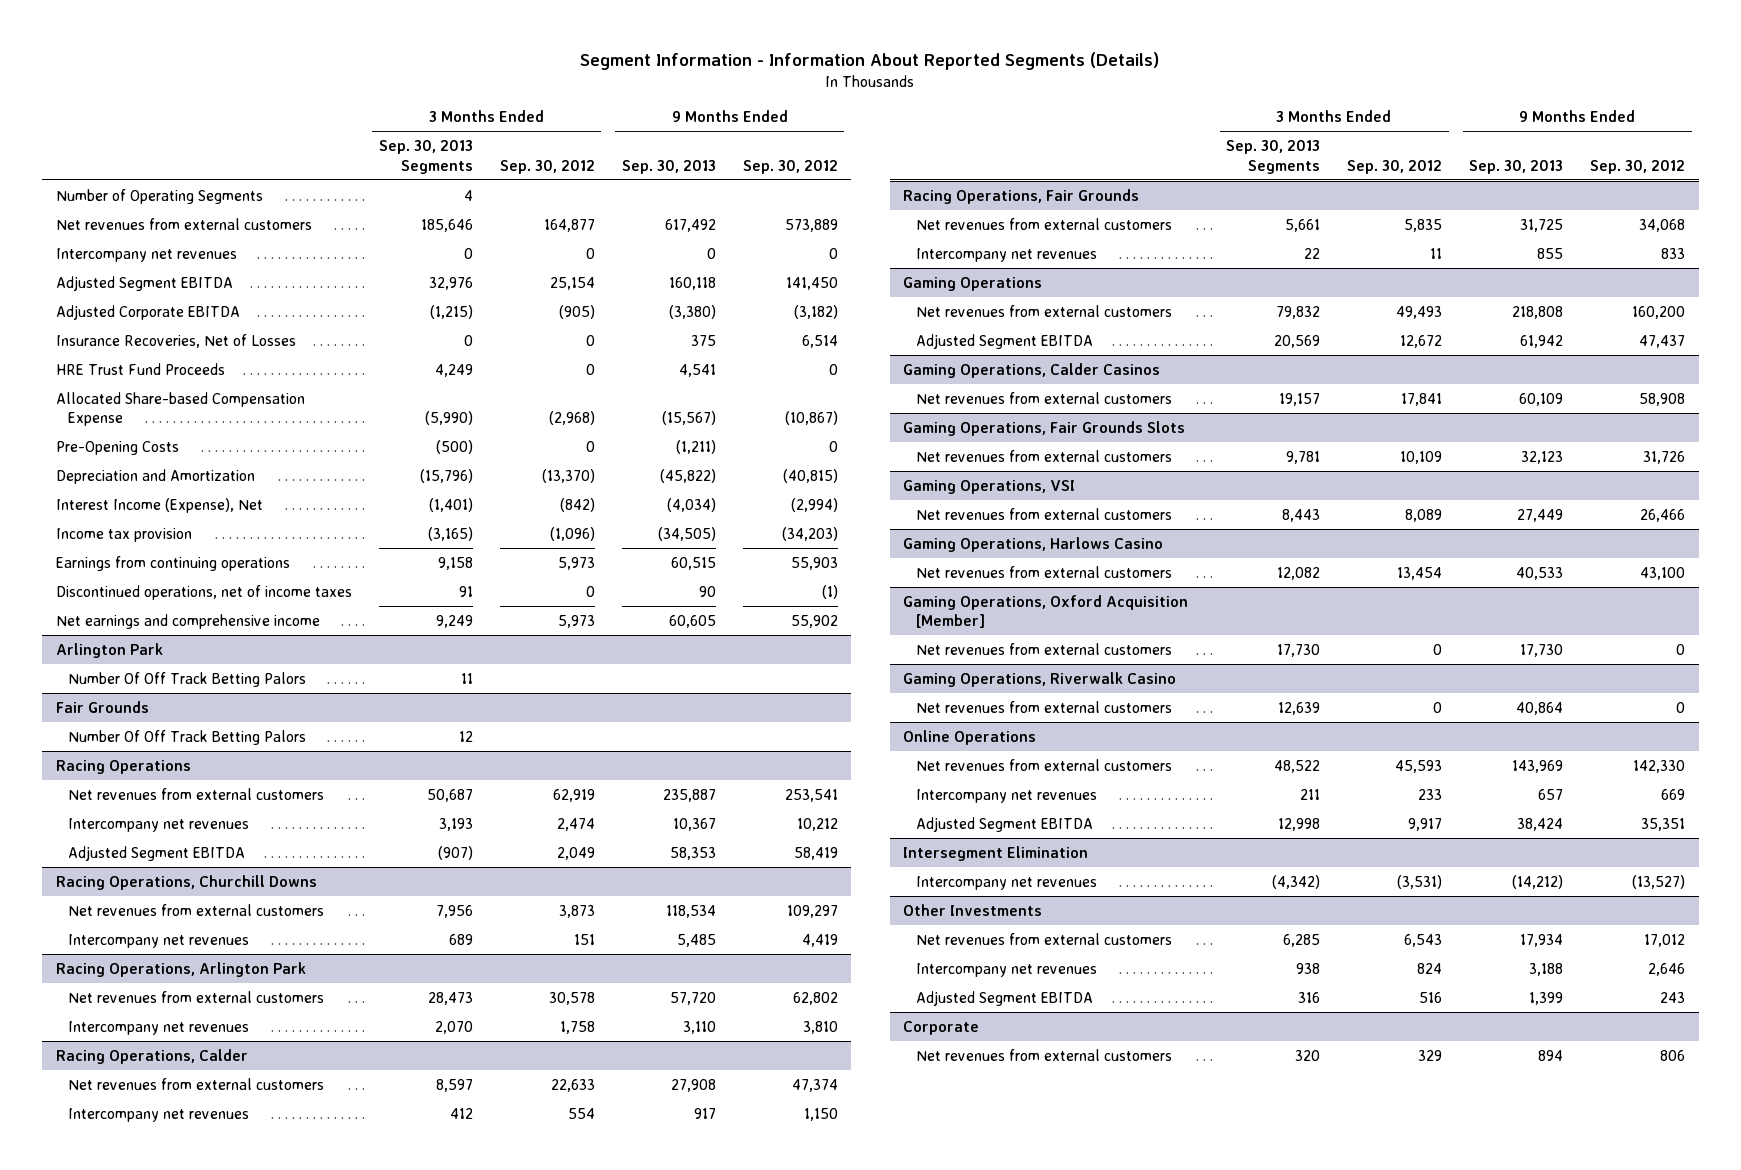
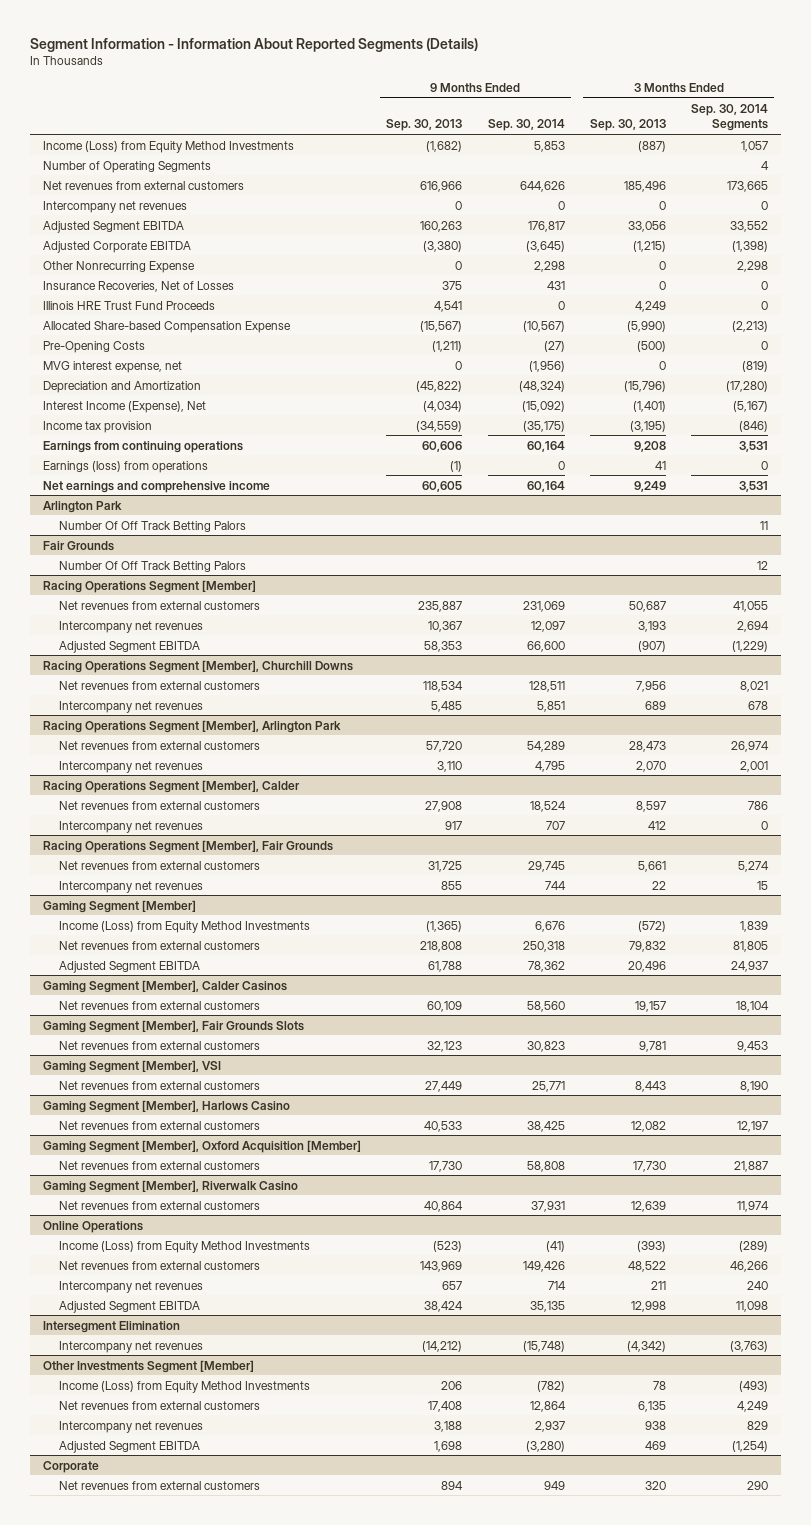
- | 3 Months Ended Sep. 30, 2013 Segments | 3 Months Ended Sep. 30, 2012 | 9 Months Ended Sep. 30, 2013 | 9 Months Ended Sep. 30, 2012
+ | 9 Months Ended Sep. 30, 2013 | 9 Months Ended Sep. 30, 2014 | 3 Months Ended Sep. 30, 2013 | 3 Months Ended Sep. 30, 2014 Segments
+ Income (Loss) from Equity Method Investments | (1,682) | 5,853 | (887) | 1,057
- Net revenues from external customers | 185,646 | 164,877 | 617,492 | 573,889
+ Net revenues from external customers | 616,966 | 644,626 | 185,496 | 173,665
- Adjusted Segment EBITDA | 32,976 | 25,154 | 160,118 | 141,450
+ Adjusted Segment EBITDA | 160,263 | 176,817 | 33,056 | 33,552
+ Other Nonrecurring Expense | 0 | 2,298 | 0 | 2,298
- HRE Trust Fund Proceeds | 4,249 | 0 | 4,541 | 0
+ Illinois HRE Trust Fund Proceeds | 4,541 | 0 | 4,249 | 0
+ MVG interest expense, net | 0 | (1,956) | 0 | (819)
- Income tax provision | (3,165) | (1,096) | (34,505) | (34,203)
- Earnings from continuing operations | 9,158 | 5,973 | 60,515 | 55,903
- Discontinued operations, net of income taxes | 91 | 0 | 90 | (1)
+ Income tax provision | (34,559) | (35,175) | (3,195) | (846)
+ Earnings from continuing operations | 60,606 | 60,164 | 9,208 | 3,531
+ Earnings (loss) from operations | (1) | 0 | 41 | 0
- Racing Operations
+ Racing Operations Segment [Member]
- Racing Operations, Churchill Downs
+ Racing Operations Segment [Member], Churchill Downs
- Racing Operations, Arlington Park
+ Racing Operations Segment [Member], Arlington Park
- Racing Operations, Calder
+ Racing Operations Segment [Member], Calder
- Racing Operations, Fair Grounds
+ Racing Operations Segment [Member], Fair Grounds
- Gaming Operations
+ Gaming Segment [Member]
+ Income (Loss) from Equity Method Investments | (1,365) | 6,676 | (572) | 1,839
- Adjusted Segment EBITDA | 20,569 | 12,672 | 61,942 | 47,437
- Gaming Operations, Calder Casinos
+ Adjusted Segment EBITDA | 61,788 | 78,362 | 20,496 | 24,937
+ Gaming Segment [Member], Calder Casinos
- Gaming Operations, Fair Grounds Slots
+ Gaming Segment [Member], Fair Grounds Slots
- Gaming Operations, VSI
+ Gaming Segment [Member], VSI
- Gaming Operations, Harlows Casino
+ Gaming Segment [Member], Harlows Casino
- Gaming Operations, Oxford Acquisition [Member]
+ Gaming Segment [Member], Oxford Acquisition [Member]
- Gaming Operations, Riverwalk Casino
+ Gaming Segment [Member], Riverwalk Casino
@ Online Operations
+ Income (Loss) from Equity Method Investments | (523) | (41) | (393) | (289)
- Other Investments
- Net revenues from external customers | 6,285 | 6,543 | 17,934 | 17,012
+ Other Investments Segment [Member]
+ Income (Loss) from Equity Method Investments | 206 | (782) | 78 | (493)
+ Net revenues from external customers | 17,408 | 12,864 | 6,135 | 4,249
- Adjusted Segment EBITDA | 316 | 516 | 1,399 | 243
+ Adjusted Segment EBITDA | 1,698 | (3,280) | 469 | (1,254)

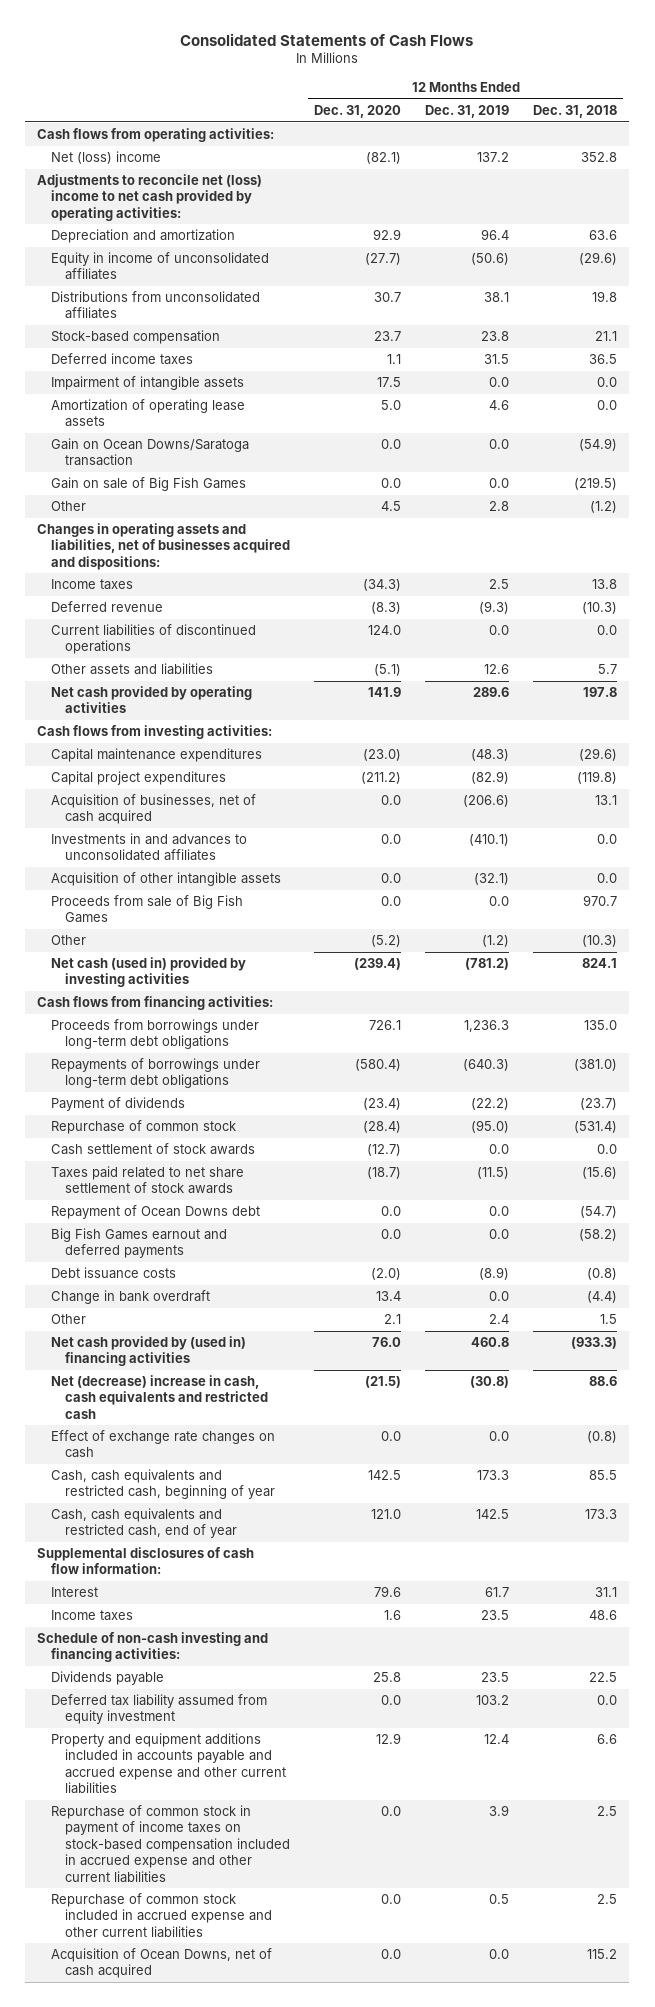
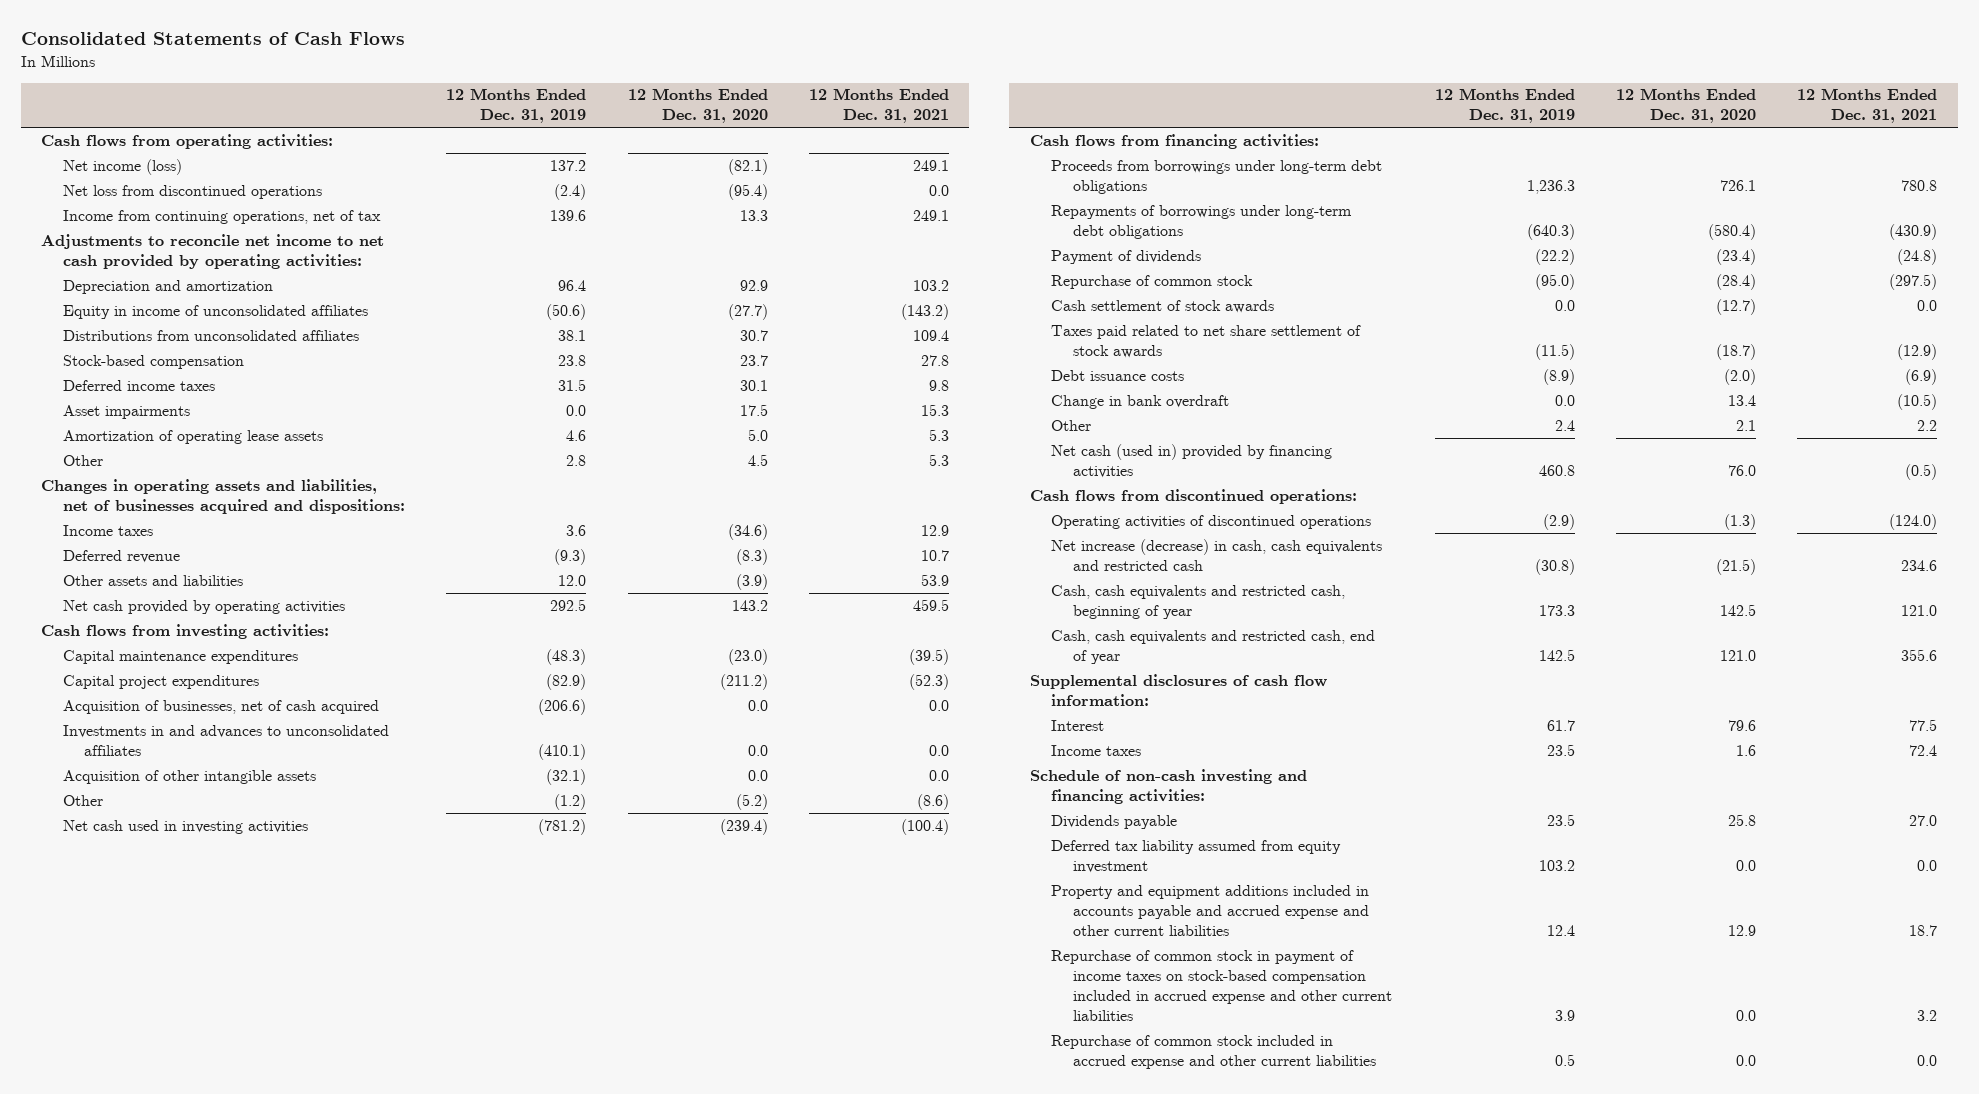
- | 12 Months Ended Dec. 31, 2020 | 12 Months Ended Dec. 31, 2019 | 12 Months Ended Dec. 31, 2018
+ | 12 Months Ended Dec. 31, 2019 | 12 Months Ended Dec. 31, 2020 | 12 Months Ended Dec. 31, 2021
- Net (loss) income | (82.1) | 137.2 | 352.8
- Adjustments to reconcile net (loss) income to net cash provided by operating activities:
+ Net income (loss) | 137.2 | (82.1) | 249.1
+ Net loss from discontinued operations | (2.4) | (95.4) | 0.0
+ Income from continuing operations, net of tax | 139.6 | 13.3 | 249.1
+ Adjustments to reconcile net income to net cash provided by operating activities:
- Deferred income taxes | 1.1 | 31.5 | 36.5
- Impairment of intangible assets | 17.5 | 0.0 | 0.0
+ Deferred income taxes | 31.5 | 30.1 | 9.8
+ Asset impairments | 0.0 | 17.5 | 15.3
- Gain on Ocean Downs/Saratoga transaction | 0.0 | 0.0 | (54.9)
- Gain on sale of Big Fish Games | 0.0 | 0.0 | (219.5)
- Income taxes | (34.3) | 2.5 | 13.8
+ Income taxes | 3.6 | (34.6) | 12.9
- Current liabilities of discontinued operations | 124.0 | 0.0 | 0.0
- Other assets and liabilities | (5.1) | 12.6 | 5.7
- Net cash provided by operating activities | 141.9 | 289.6 | 197.8
+ Other assets and liabilities | 12.0 | (3.9) | 53.9
+ Net cash provided by operating activities | 292.5 | 143.2 | 459.5
- Proceeds from sale of Big Fish Games | 0.0 | 0.0 | 970.7
- Net cash (used in) provided by investing activities | (239.4) | (781.2) | 824.1
+ Net cash used in investing activities | (781.2) | (239.4) | (100.4)
- Repayment of Ocean Downs debt | 0.0 | 0.0 | (54.7)
- Big Fish Games earnout and deferred payments | 0.0 | 0.0 | (58.2)
- Net cash provided by (used in) financing activities | 76.0 | 460.8 | (933.3)
- Net (decrease) increase in cash, cash equivalents and restricted cash | (21.5) | (30.8) | 88.6
- Effect of exchange rate changes on cash | 0.0 | 0.0 | (0.8)
+ Net cash (used in) provided by financing activities | 460.8 | 76.0 | (0.5)
+ Cash flows from discontinued operations:
+ Operating activities of discontinued operations | (2.9) | (1.3) | (124.0)
+ Net increase (decrease) in cash, cash equivalents and restricted cash | (30.8) | (21.5) | 234.6
- Acquisition of Ocean Downs, net of cash acquired | 0.0 | 0.0 | 115.2

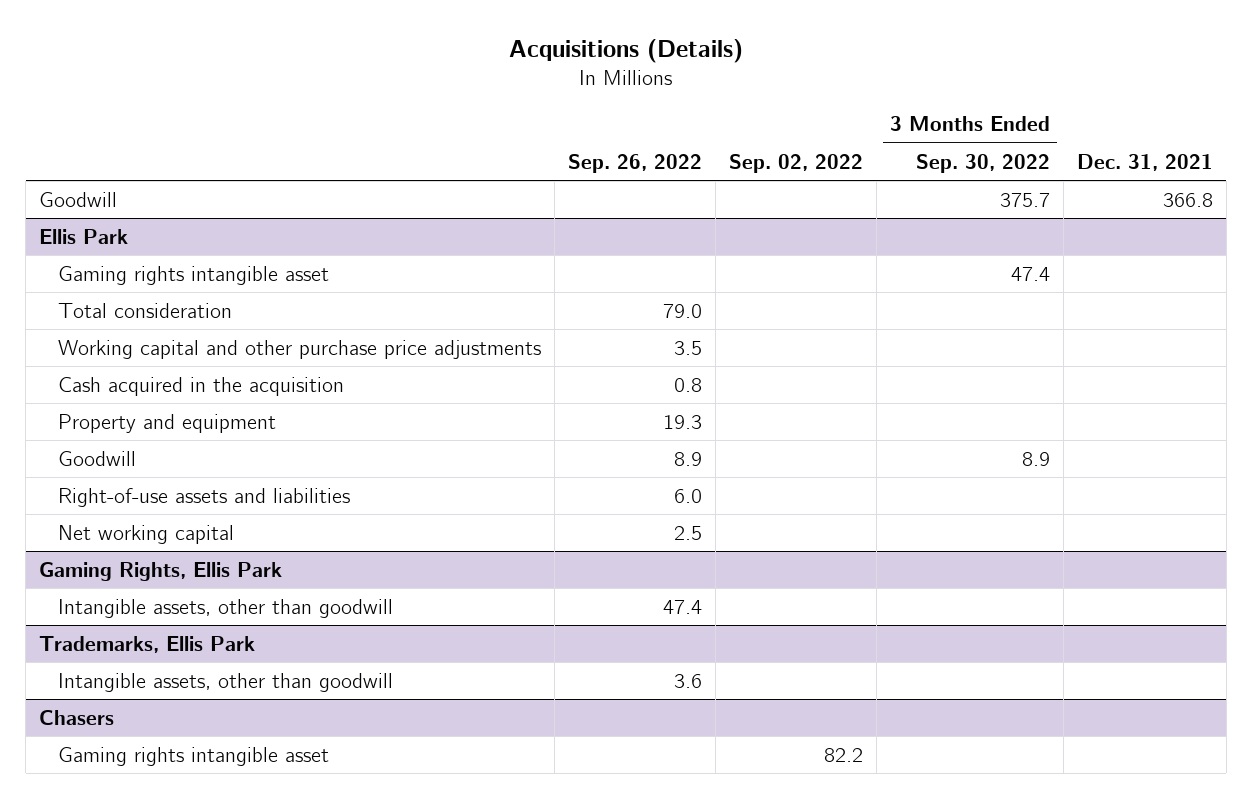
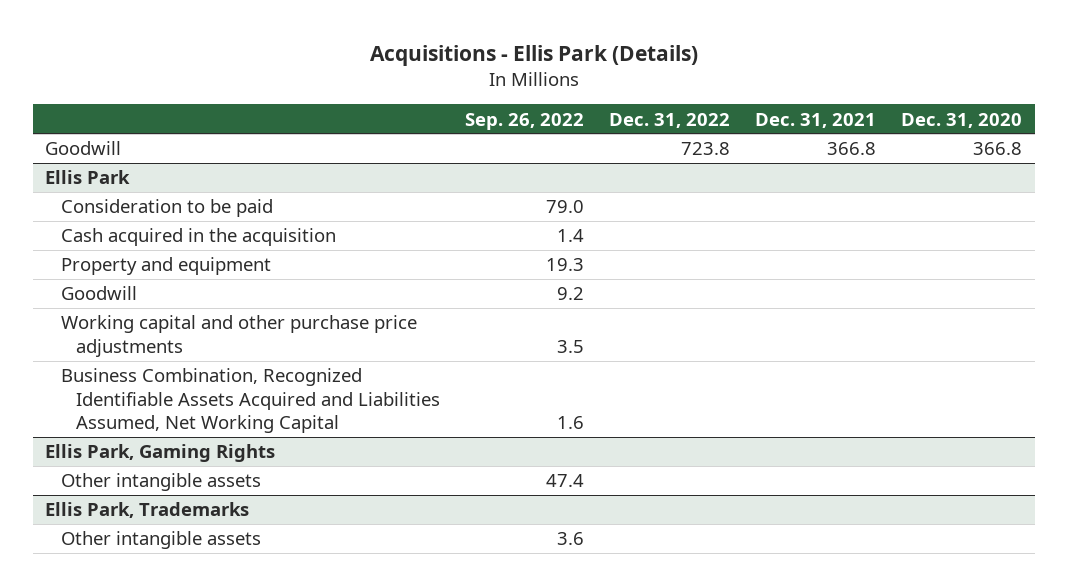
- Acquisitions (Details)
+ Acquisitions - Ellis Park (Details)
- | Sep. 26, 2022 | Sep. 02, 2022 | 3 Months Ended Sep. 30, 2022 | Dec. 31, 2021
+ | Sep. 26, 2022 | Dec. 31, 2022 | Dec. 31, 2021 | Dec. 31, 2020
@ Ellis Park
- Gaming rights intangible asset | | | 47.4 |
- Total consideration | 79.0 | | |
- Cash acquired in the acquisition | 0.8 | | |
+ Consideration to be paid | 79.0 | | |
+ Cash acquired in the acquisition | 1.4 | | |
- Goodwill | 8.9 | | 8.9 |
- Right-of-use assets and liabilities | 6.0 | | |
- Net working capital | 2.5 | | |
- Gaming Rights, Ellis Park
- Intangible assets, other than goodwill | 47.4 | | |
- Trademarks, Ellis Park
- Intangible assets, other than goodwill | 3.6 | | |
- Chasers
- Gaming rights intangible asset | | 82.2 | |
@ Ellis Park
+ Goodwill | 9.2 | | |
moved down: Working capital and other purchase price adjustments | 3.5 | | |
+ Business Combination, Recognized Identifiable Assets Acquired and Liabilities Assumed, Net Working Capital | 1.6 | | |
+ Ellis Park, Gaming Rights
+ Other intangible assets | 47.4 | | |
+ Ellis Park, Trademarks
+ Other intangible assets | 3.6 | | |

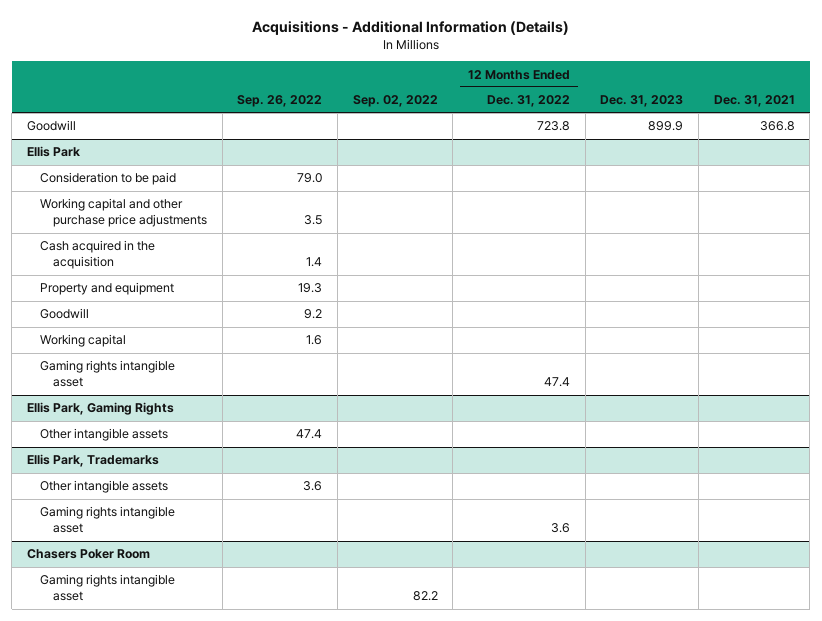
- Acquisitions - Ellis Park (Details)
+ Acquisitions - Additional Information (Details)
- | Sep. 26, 2022 | Dec. 31, 2022 | Dec. 31, 2021 | Dec. 31, 2020
+ | Sep. 26, 2022 | Sep. 02, 2022 | 12 Months Ended Dec. 31, 2022 | Dec. 31, 2023 | Dec. 31, 2021
@ Ellis Park
moved up: Working capital and other purchase price adjustments | 3.5 | | | |
- Business Combination, Recognized Identifiable Assets Acquired and Liabilities Assumed, Net Working Capital | 1.6 | | |
+ Working capital | 1.6 | | | |
+ Gaming rights intangible asset | | | 47.4 | |
@ Ellis Park, Trademarks
+ Gaming rights intangible asset | | | 3.6 | |
+ Chasers Poker Room
+ Gaming rights intangible asset | | 82.2 | | |

